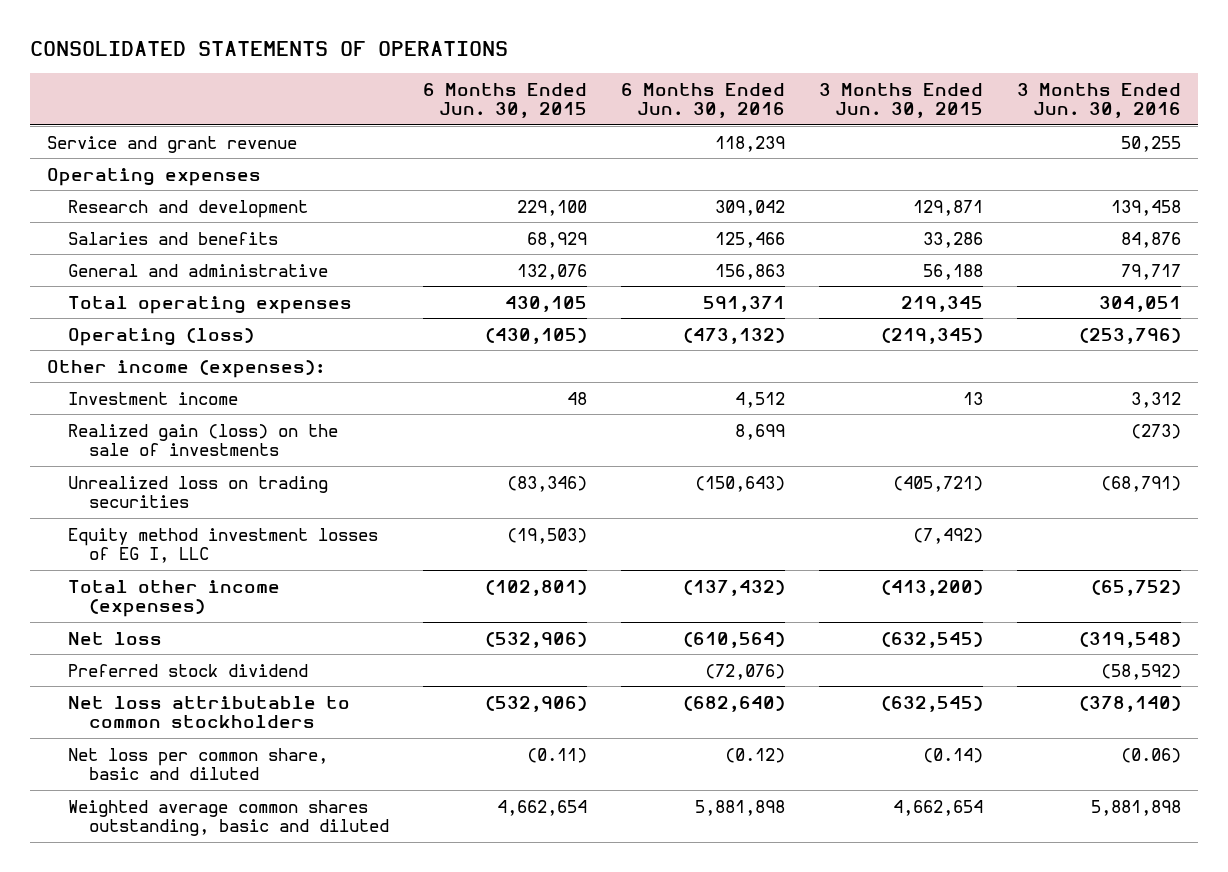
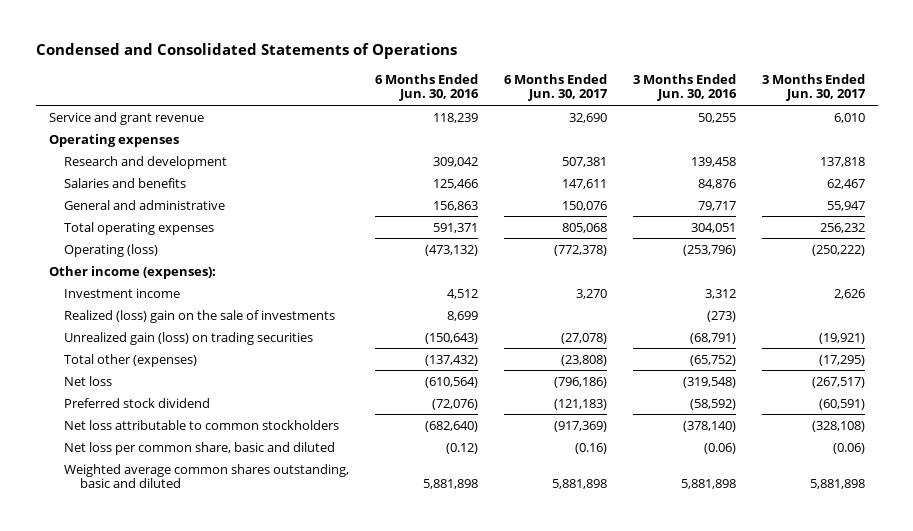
- CONSOLIDATED STATEMENTS OF OPERATIONS
+ Condensed and Consolidated Statements of Operations
- | 6 Months Ended Jun. 30, 2015 | 6 Months Ended Jun. 30, 2016 | 3 Months Ended Jun. 30, 2015 | 3 Months Ended Jun. 30, 2016
+ | 6 Months Ended Jun. 30, 2016 | 6 Months Ended Jun. 30, 2017 | 3 Months Ended Jun. 30, 2016 | 3 Months Ended Jun. 30, 2017
- Realized gain (loss) on the sale of investments | | 8,699 | | (273)
- Unrealized loss on trading securities | (83,346) | (150,643) | (405,721) | (68,791)
- Equity method investment losses of EG I, LLC | (19,503) | | (7,492) |
- Total other income (expenses) | (102,801) | (137,432) | (413,200) | (65,752)
+ Realized (loss) gain on the sale of investments | 8,699 | | (273) |
+ Unrealized gain (loss) on trading securities | (150,643) | (27,078) | (68,791) | (19,921)
+ Total other (expenses) | (137,432) | (23,808) | (65,752) | (17,295)

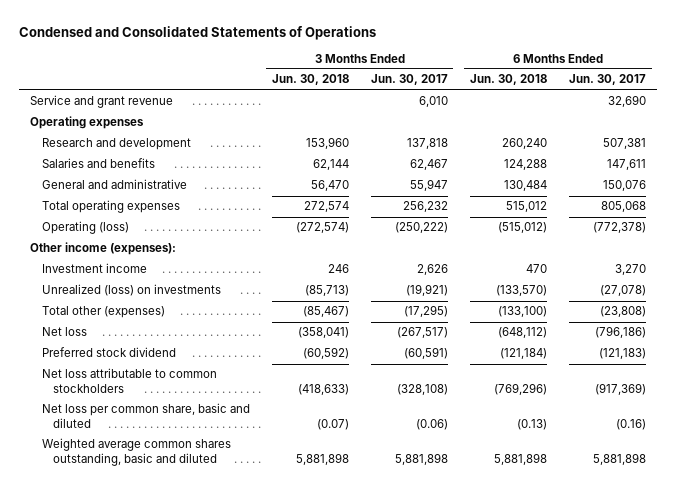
- | 6 Months Ended Jun. 30, 2016 | 6 Months Ended Jun. 30, 2017 | 3 Months Ended Jun. 30, 2016 | 3 Months Ended Jun. 30, 2017
+ | 3 Months Ended Jun. 30, 2018 | 3 Months Ended Jun. 30, 2017 | 6 Months Ended Jun. 30, 2018 | 6 Months Ended Jun. 30, 2017
- Realized (loss) gain on the sale of investments | 8,699 | | (273) |
- Unrealized gain (loss) on trading securities | (150,643) | (27,078) | (68,791) | (19,921)
+ Unrealized (loss) on investments | (85,713) | (19,921) | (133,570) | (27,078)

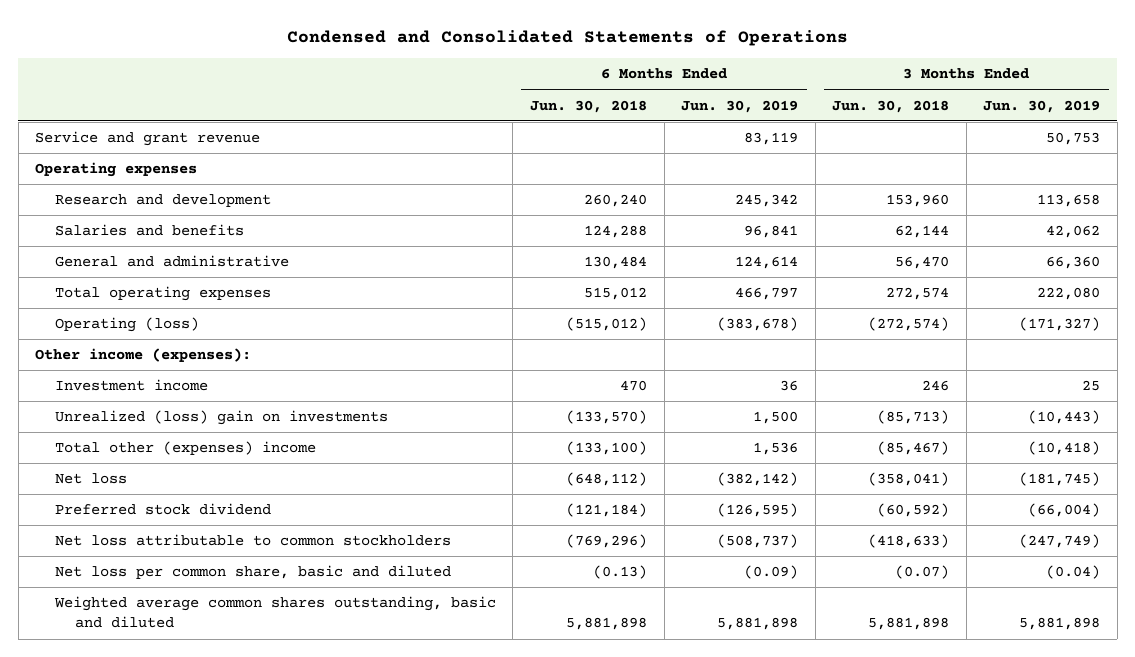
- | 3 Months Ended Jun. 30, 2018 | 3 Months Ended Jun. 30, 2017 | 6 Months Ended Jun. 30, 2018 | 6 Months Ended Jun. 30, 2017
+ | 6 Months Ended Jun. 30, 2018 | 6 Months Ended Jun. 30, 2019 | 3 Months Ended Jun. 30, 2018 | 3 Months Ended Jun. 30, 2019
- Unrealized (loss) on investments | (85,713) | (19,921) | (133,570) | (27,078)
- Total other (expenses) | (85,467) | (17,295) | (133,100) | (23,808)
+ Unrealized (loss) gain on investments | (133,570) | 1,500 | (85,713) | (10,443)
+ Total other (expenses) income | (133,100) | 1,536 | (85,467) | (10,418)

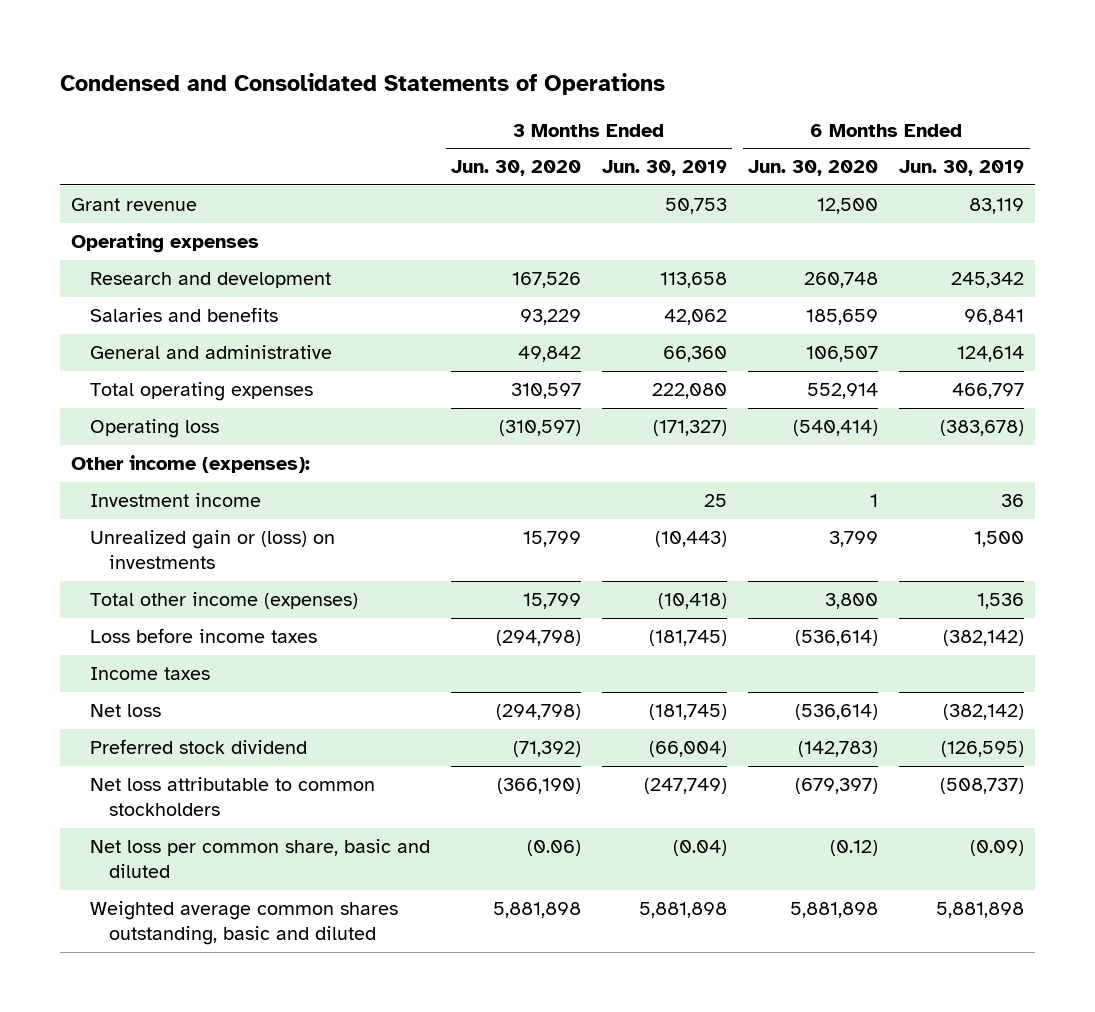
- | 6 Months Ended Jun. 30, 2018 | 6 Months Ended Jun. 30, 2019 | 3 Months Ended Jun. 30, 2018 | 3 Months Ended Jun. 30, 2019
+ | 3 Months Ended Jun. 30, 2020 | 3 Months Ended Jun. 30, 2019 | 6 Months Ended Jun. 30, 2020 | 6 Months Ended Jun. 30, 2019
- Service and grant revenue | | 83,119 | | 50,753
+ Grant revenue | | 50,753 | 12,500 | 83,119
- Operating (loss) | (515,012) | (383,678) | (272,574) | (171,327)
+ Operating loss | (310,597) | (171,327) | (540,414) | (383,678)
- Unrealized (loss) gain on investments | (133,570) | 1,500 | (85,713) | (10,443)
- Total other (expenses) income | (133,100) | 1,536 | (85,467) | (10,418)
+ Unrealized gain or (loss) on investments | 15,799 | (10,443) | 3,799 | 1,500
+ Total other income (expenses) | 15,799 | (10,418) | 3,800 | 1,536
+ Loss before income taxes | (294,798) | (181,745) | (536,614) | (382,142)
+ Income taxes

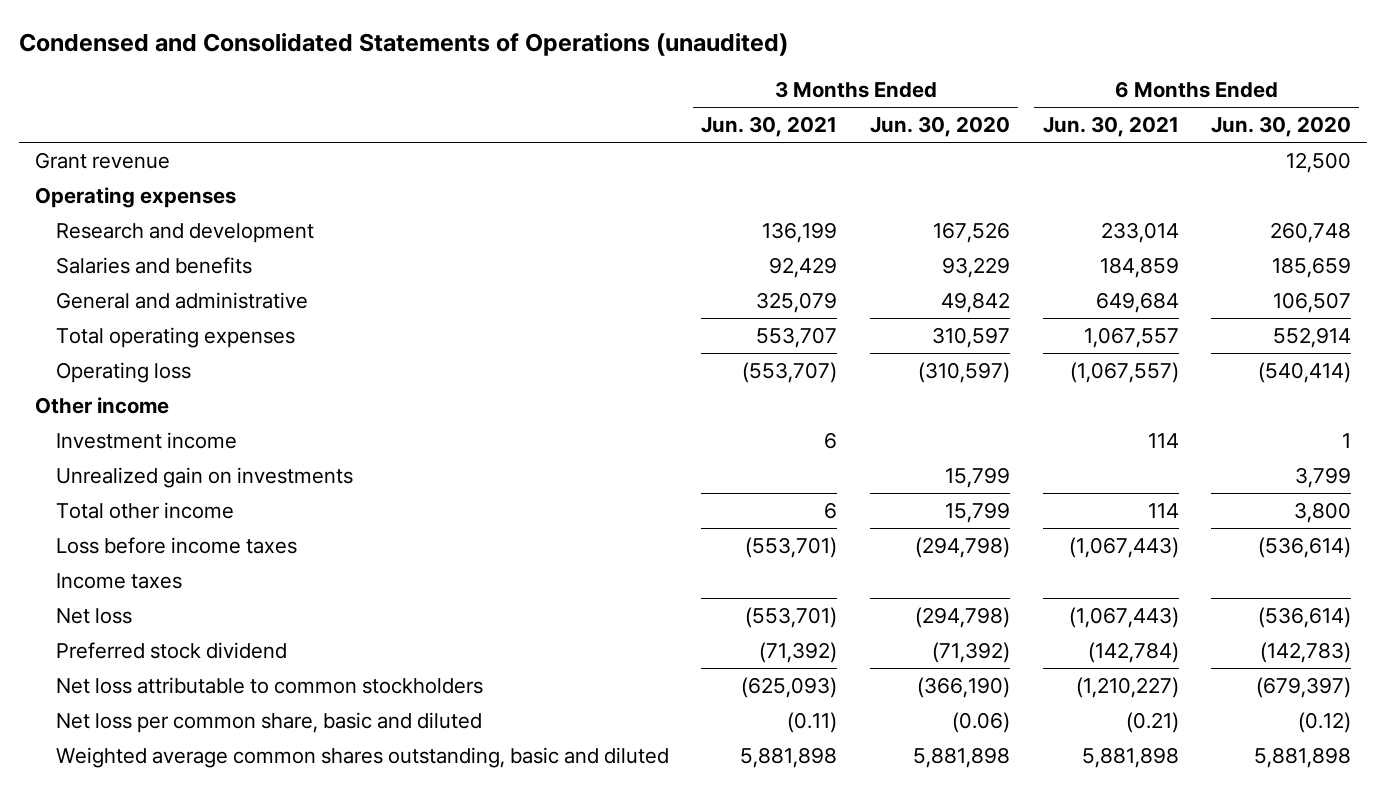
- Condensed and Consolidated Statements of Operations
+ Condensed and Consolidated Statements of Operations (unaudited)
- | 3 Months Ended Jun. 30, 2020 | 3 Months Ended Jun. 30, 2019 | 6 Months Ended Jun. 30, 2020 | 6 Months Ended Jun. 30, 2019
+ | 3 Months Ended Jun. 30, 2021 | 3 Months Ended Jun. 30, 2020 | 6 Months Ended Jun. 30, 2021 | 6 Months Ended Jun. 30, 2020
- Other income (expenses):
+ Other income
- Unrealized gain or (loss) on investments | 15,799 | (10,443) | 3,799 | 1,500
- Total other income (expenses) | 15,799 | (10,418) | 3,800 | 1,536
+ Unrealized gain on investments | | 15,799 | | 3,799
+ Total other income | 6 | 15,799 | 114 | 3,800

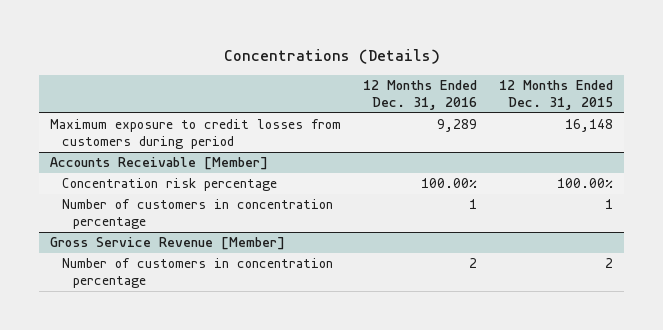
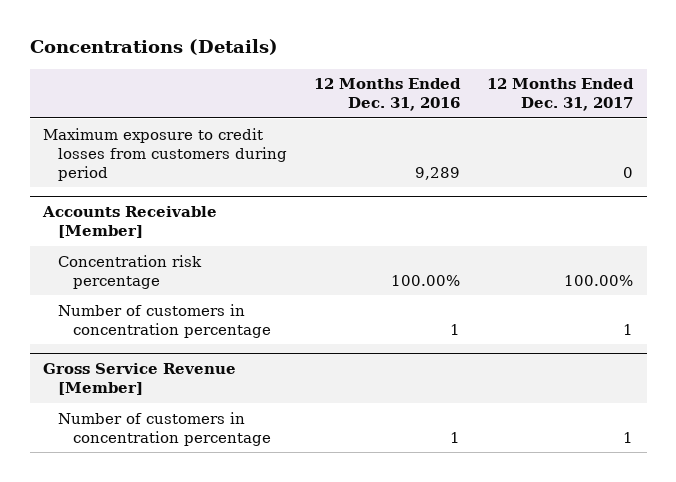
- | 12 Months Ended Dec. 31, 2016 | 12 Months Ended Dec. 31, 2015
+ | 12 Months Ended Dec. 31, 2016 | 12 Months Ended Dec. 31, 2017
@ Gross Service Revenue [Member]
- Number of customers in concentration percentage | 2 | 2
+ Number of customers in concentration percentage | 1 | 1

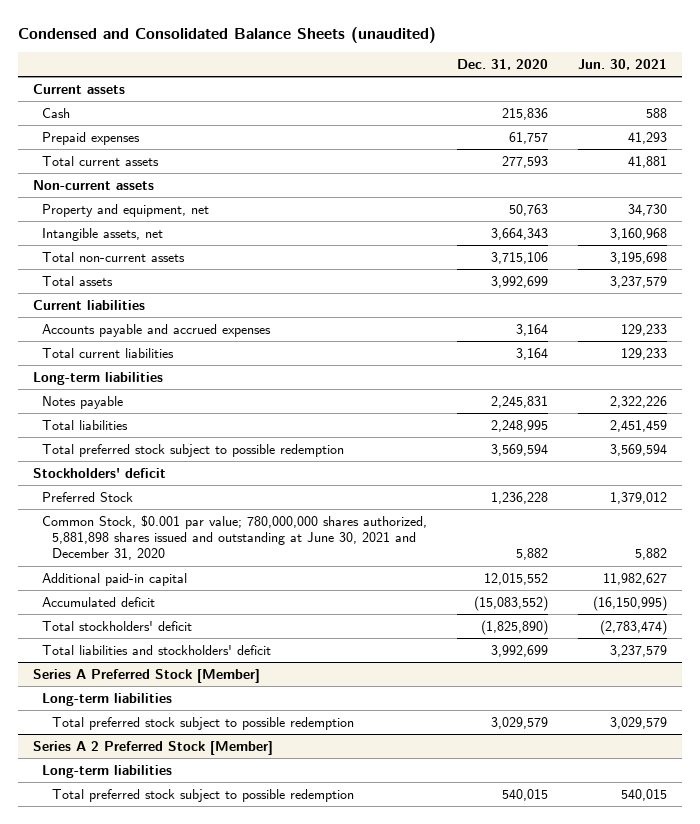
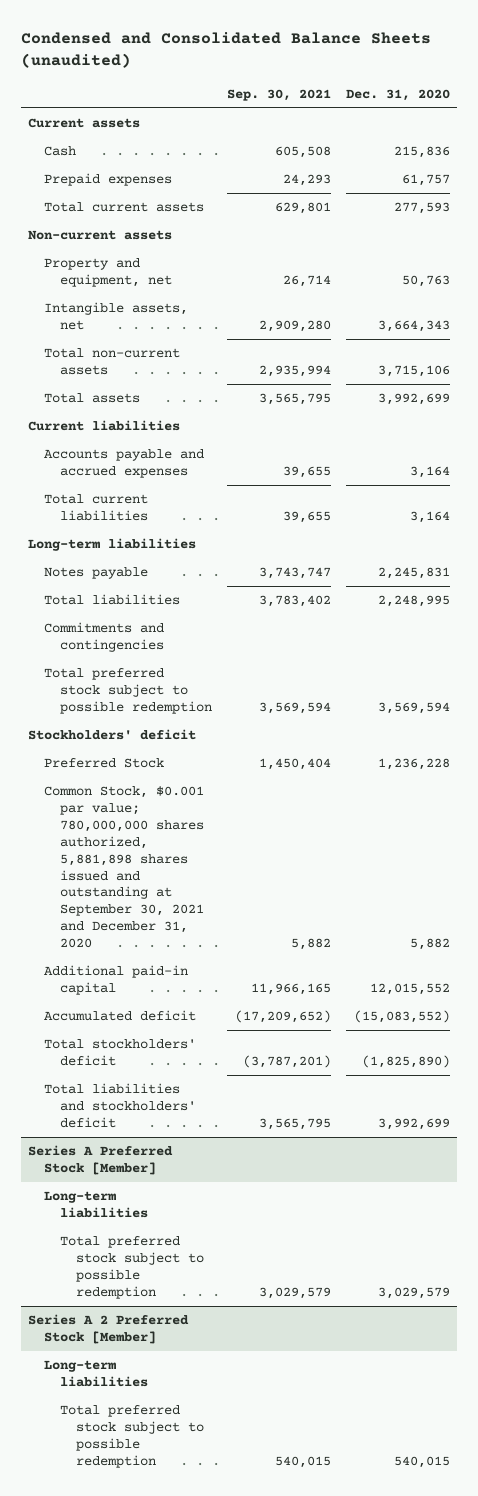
- | Dec. 31, 2020 | Jun. 30, 2021
+ | Sep. 30, 2021 | Dec. 31, 2020
+ Commitments and contingencies
- Common Stock, $0.001 par value; 780,000,000 shares authorized, 5,881,898 shares issued and outstanding at June 30, 2021 and December 31, 2020 | 5,882 | 5,882
+ Common Stock, $0.001 par value; 780,000,000 shares authorized, 5,881,898 shares issued and outstanding at September 30, 2021 and December 31, 2020 | 5,882 | 5,882

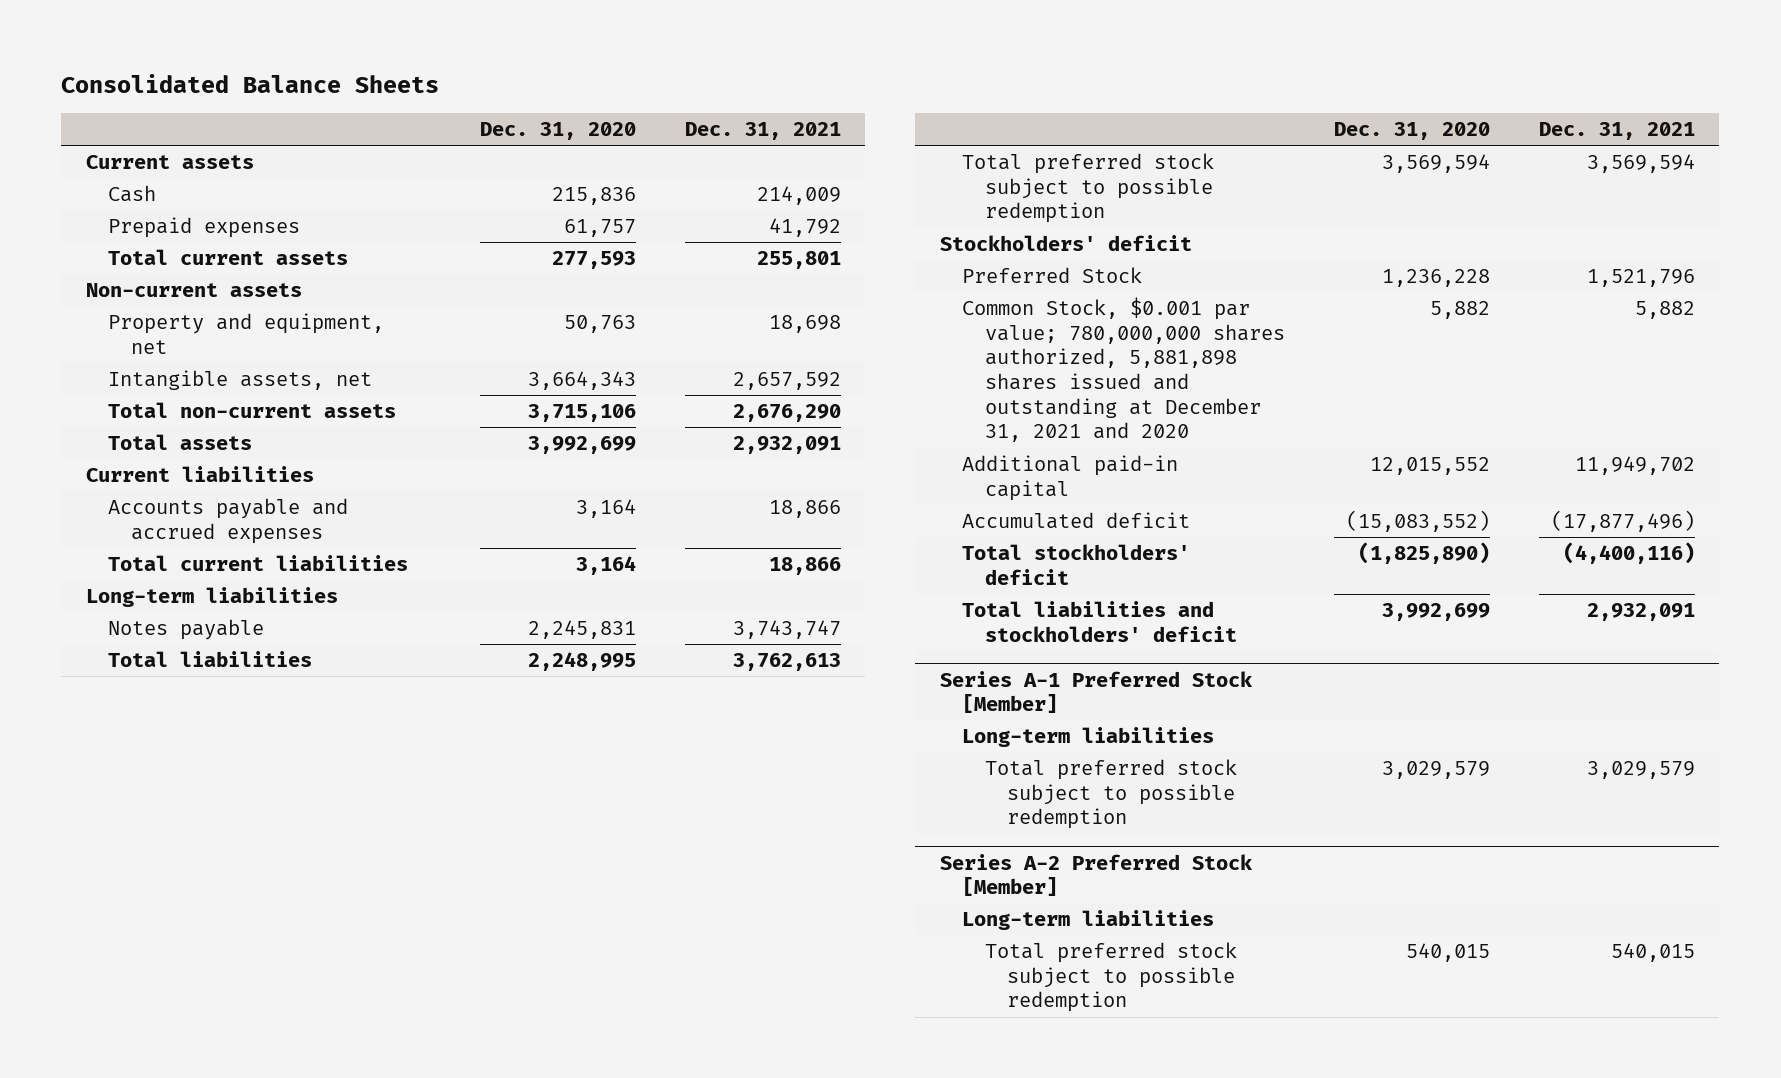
- Condensed and Consolidated Balance Sheets (unaudited)
+ Consolidated Balance Sheets
- | Sep. 30, 2021 | Dec. 31, 2020
+ | Dec. 31, 2020 | Dec. 31, 2021
- Commitments and contingencies
- Common Stock, $0.001 par value; 780,000,000 shares authorized, 5,881,898 shares issued and outstanding at September 30, 2021 and December 31, 2020 | 5,882 | 5,882
+ Common Stock, $0.001 par value; 780,000,000 shares authorized, 5,881,898 shares issued and outstanding at December 31, 2021 and 2020 | 5,882 | 5,882
- Series A Preferred Stock [Member]
+ Series A-1 Preferred Stock [Member]
- Series A 2 Preferred Stock [Member]
+ Series A-2 Preferred Stock [Member]

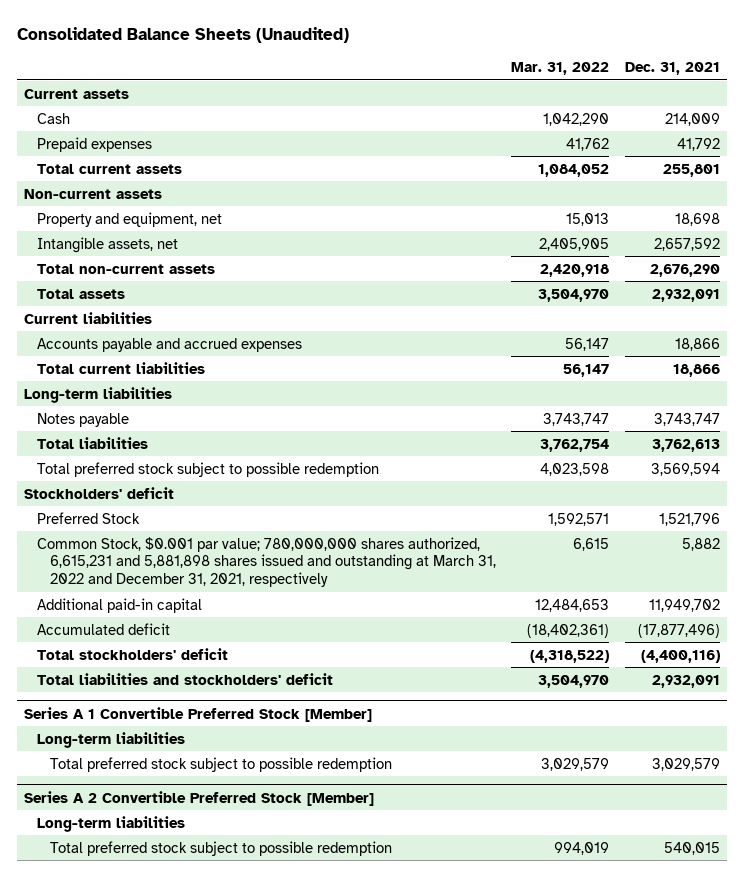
- Consolidated Balance Sheets
+ Consolidated Balance Sheets (Unaudited)
- | Dec. 31, 2020 | Dec. 31, 2021
+ | Mar. 31, 2022 | Dec. 31, 2021
- Common Stock, $0.001 par value; 780,000,000 shares authorized, 5,881,898 shares issued and outstanding at December 31, 2021 and 2020 | 5,882 | 5,882
+ Common Stock, $0.001 par value; 780,000,000 shares authorized, 6,615,231 and 5,881,898 shares issued and outstanding at March 31, 2022 and December 31, 2021, respectively | 6,615 | 5,882
- Series A-1 Preferred Stock [Member]
+ Series A 1 Convertible Preferred Stock [Member]
- Series A-2 Preferred Stock [Member]
+ Series A 2 Convertible Preferred Stock [Member]

